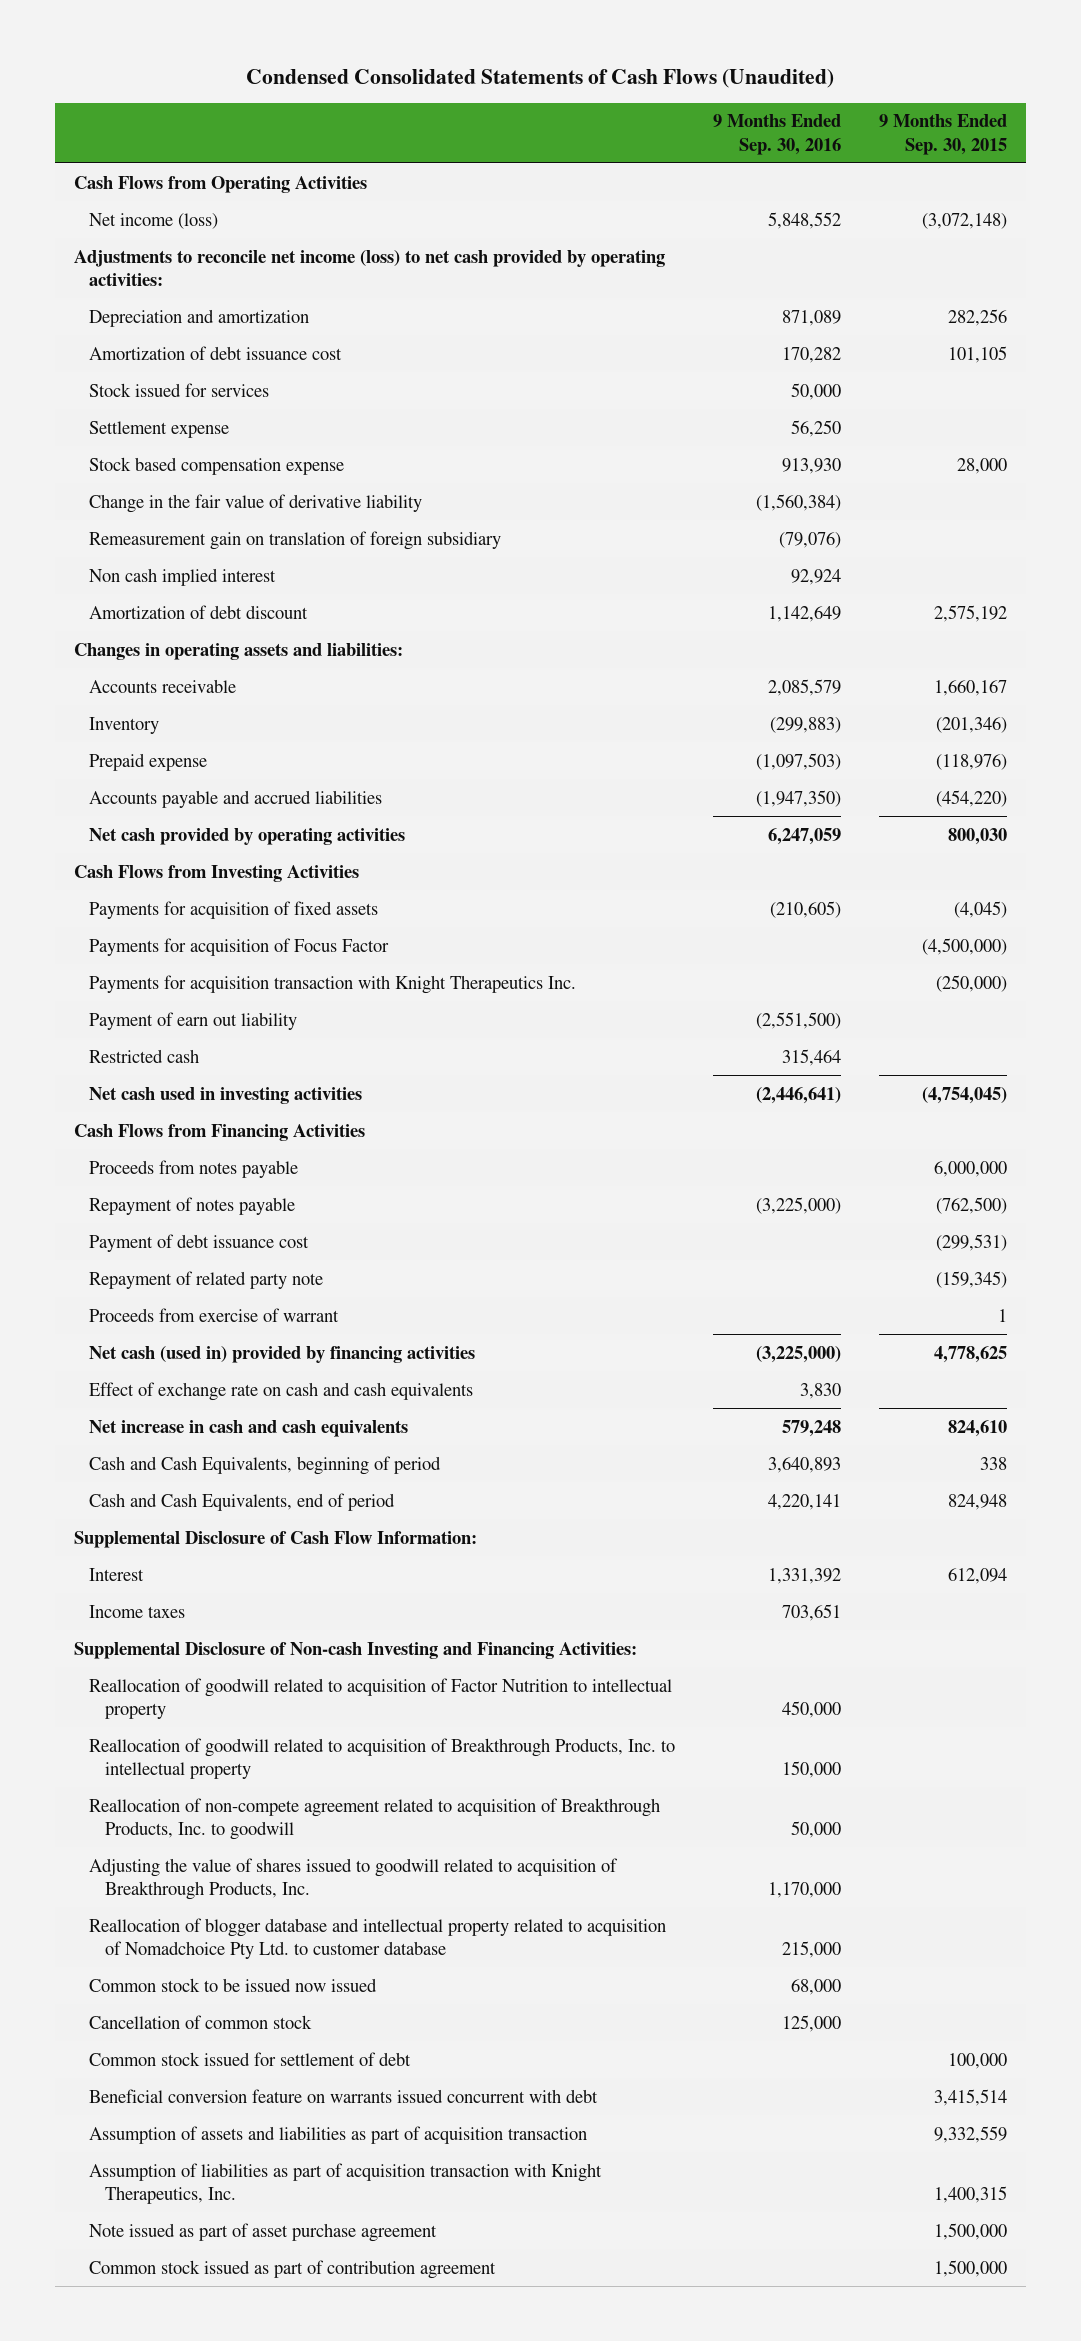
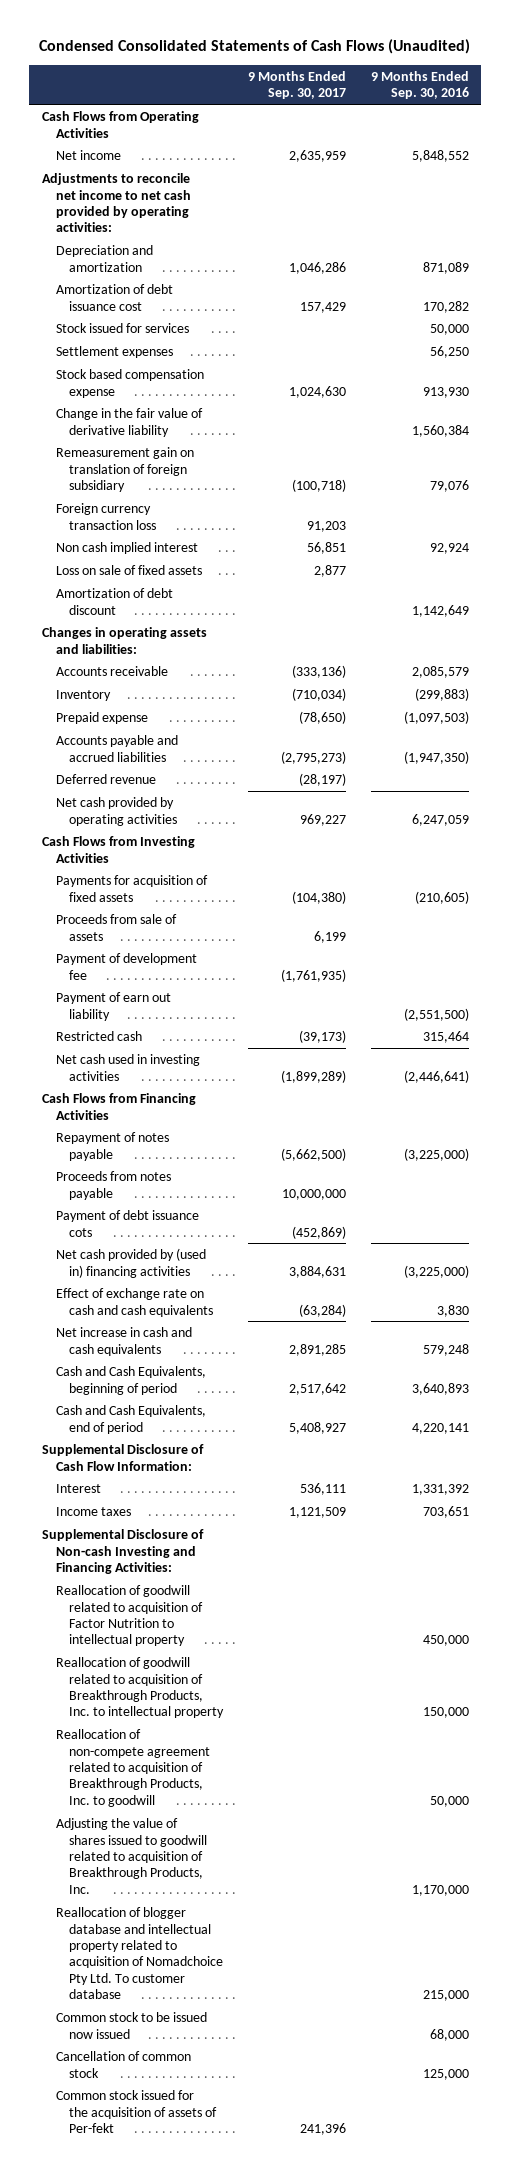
- | 9 Months Ended Sep. 30, 2016 | 9 Months Ended Sep. 30, 2015
+ | 9 Months Ended Sep. 30, 2017 | 9 Months Ended Sep. 30, 2016
- Net income (loss) | 5,848,552 | (3,072,148)
- Adjustments to reconcile net income (loss) to net cash provided by operating activities:
+ Net income | 2,635,959 | 5,848,552
+ Adjustments to reconcile net income to net cash provided by operating activities:
- Settlement expense | 56,250 |
+ Settlement expenses | | 56,250
- Change in the fair value of derivative liability | (1,560,384) |
- Remeasurement gain on translation of foreign subsidiary | (79,076) |
+ Change in the fair value of derivative liability | | 1,560,384
+ Remeasurement gain on translation of foreign subsidiary | (100,718) | 79,076
+ Foreign currency transaction loss | 91,203 |
+ Loss on sale of fixed assets | 2,877 |
+ Deferred revenue | (28,197) |
- Payments for acquisition of Focus Factor | | (4,500,000)
- Payments for acquisition transaction with Knight Therapeutics Inc. | | (250,000)
+ Proceeds from sale of assets | 6,199 |
+ Payment of development fee | (1,761,935) |
- Payment of debt issuance cost | | (299,531)
- Repayment of related party note | | (159,345)
- Proceeds from exercise of warrant | | 1
- Net cash (used in) provided by financing activities | (3,225,000) | 4,778,625
moved down: Proceeds from notes payable | 10,000,000 |
+ Payment of debt issuance cots | (452,869) |
+ Net cash provided by (used in) financing activities | 3,884,631 | (3,225,000)
- Reallocation of blogger database and intellectual property related to acquisition of Nomadchoice Pty Ltd. to customer database | 215,000 |
+ Reallocation of blogger database and intellectual property related to acquisition of Nomadchoice Pty Ltd. To customer database | | 215,000
- Common stock issued for settlement of debt | | 100,000
- Beneficial conversion feature on warrants issued concurrent with debt | | 3,415,514
- Assumption of assets and liabilities as part of acquisition transaction | | 9,332,559
- Assumption of liabilities as part of acquisition transaction with Knight Therapeutics, Inc. | | 1,400,315
- Note issued as part of asset purchase agreement | | 1,500,000
- Common stock issued as part of contribution agreement | | 1,500,000
+ Common stock issued for the acquisition of assets of Per-fekt | 241,396 |

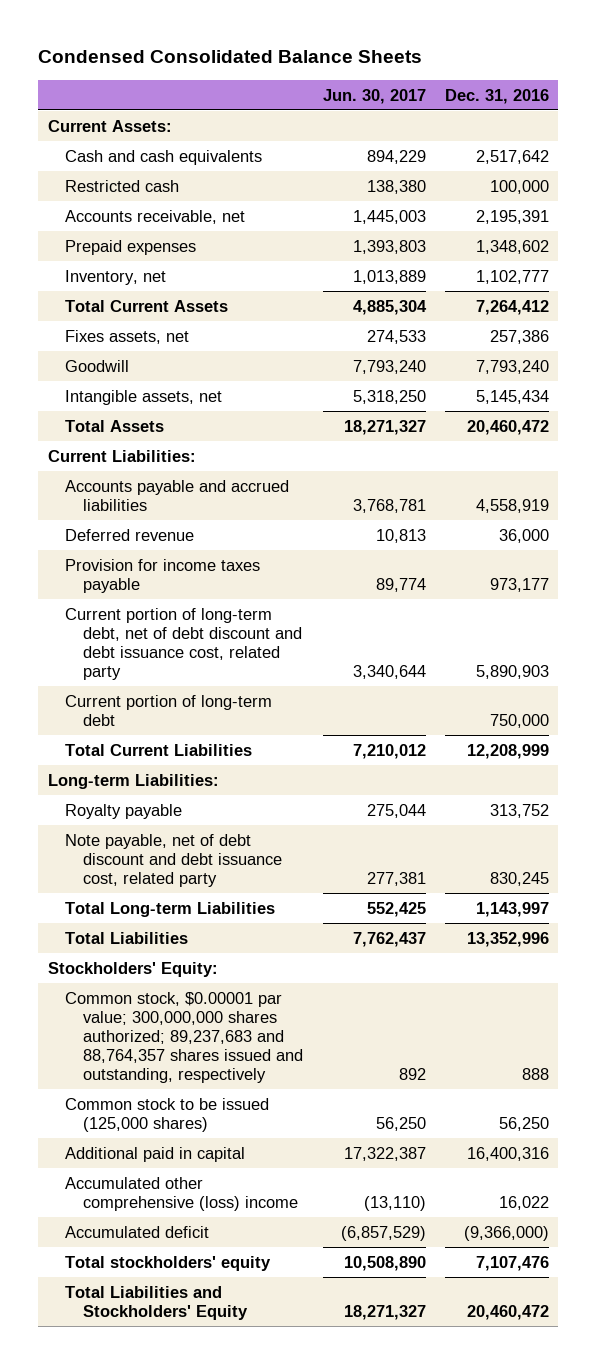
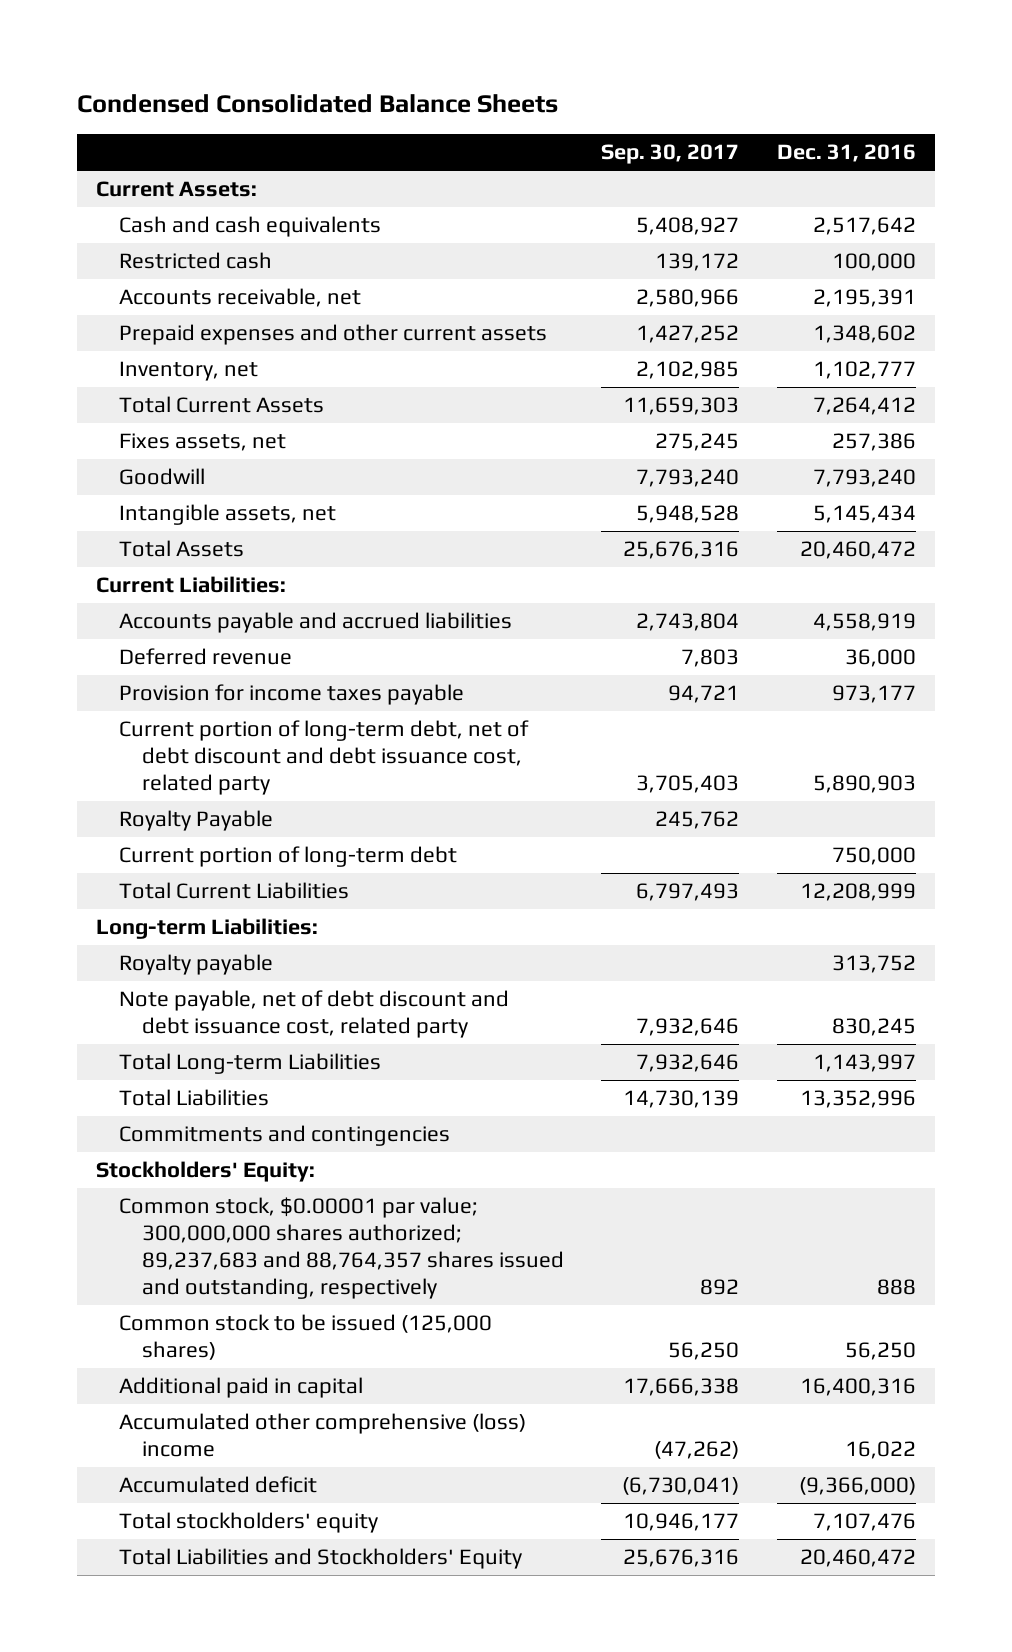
- | Jun. 30, 2017 | Dec. 31, 2016
+ | Sep. 30, 2017 | Dec. 31, 2016
- Prepaid expenses | 1,393,803 | 1,348,602
+ Prepaid expenses and other current assets | 1,427,252 | 1,348,602
+ Royalty Payable | 245,762 |
+ Commitments and contingencies

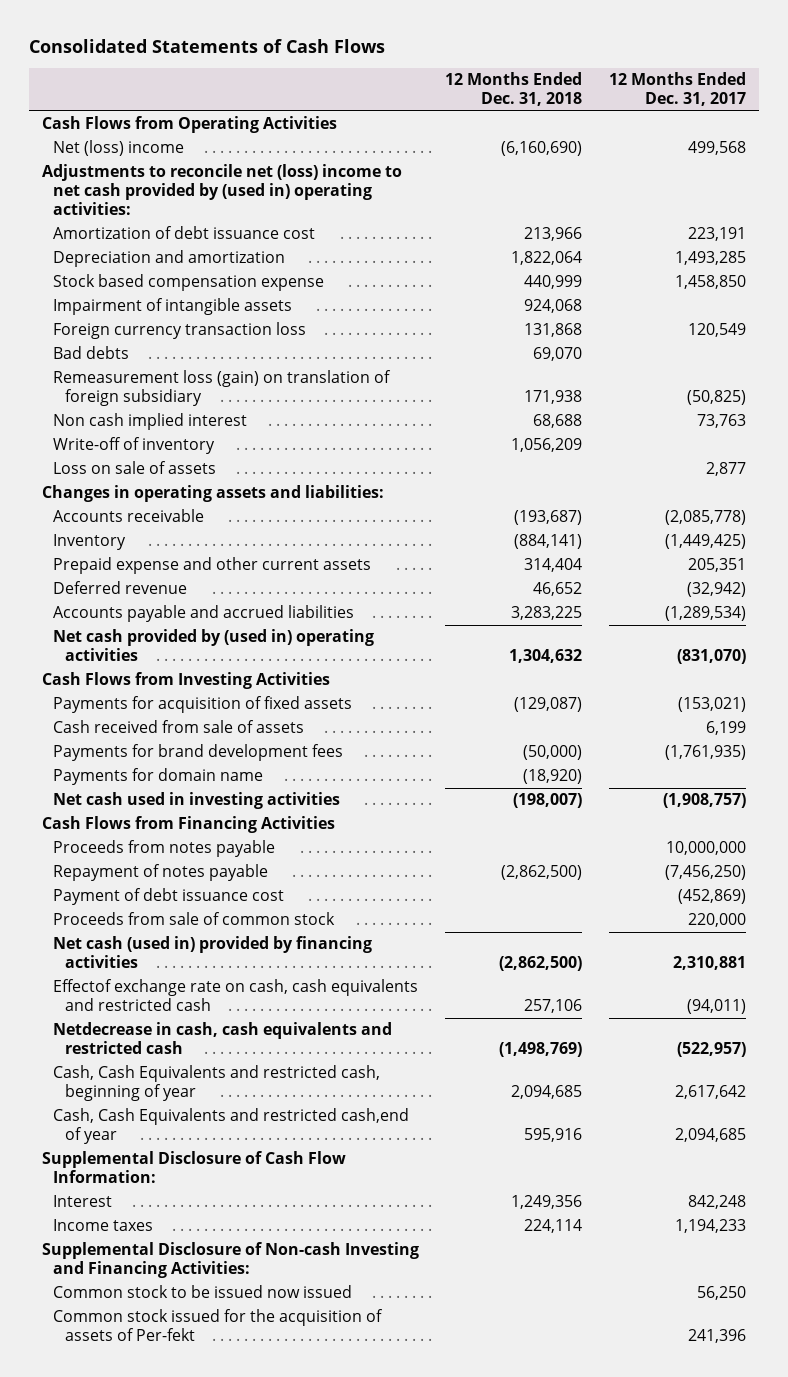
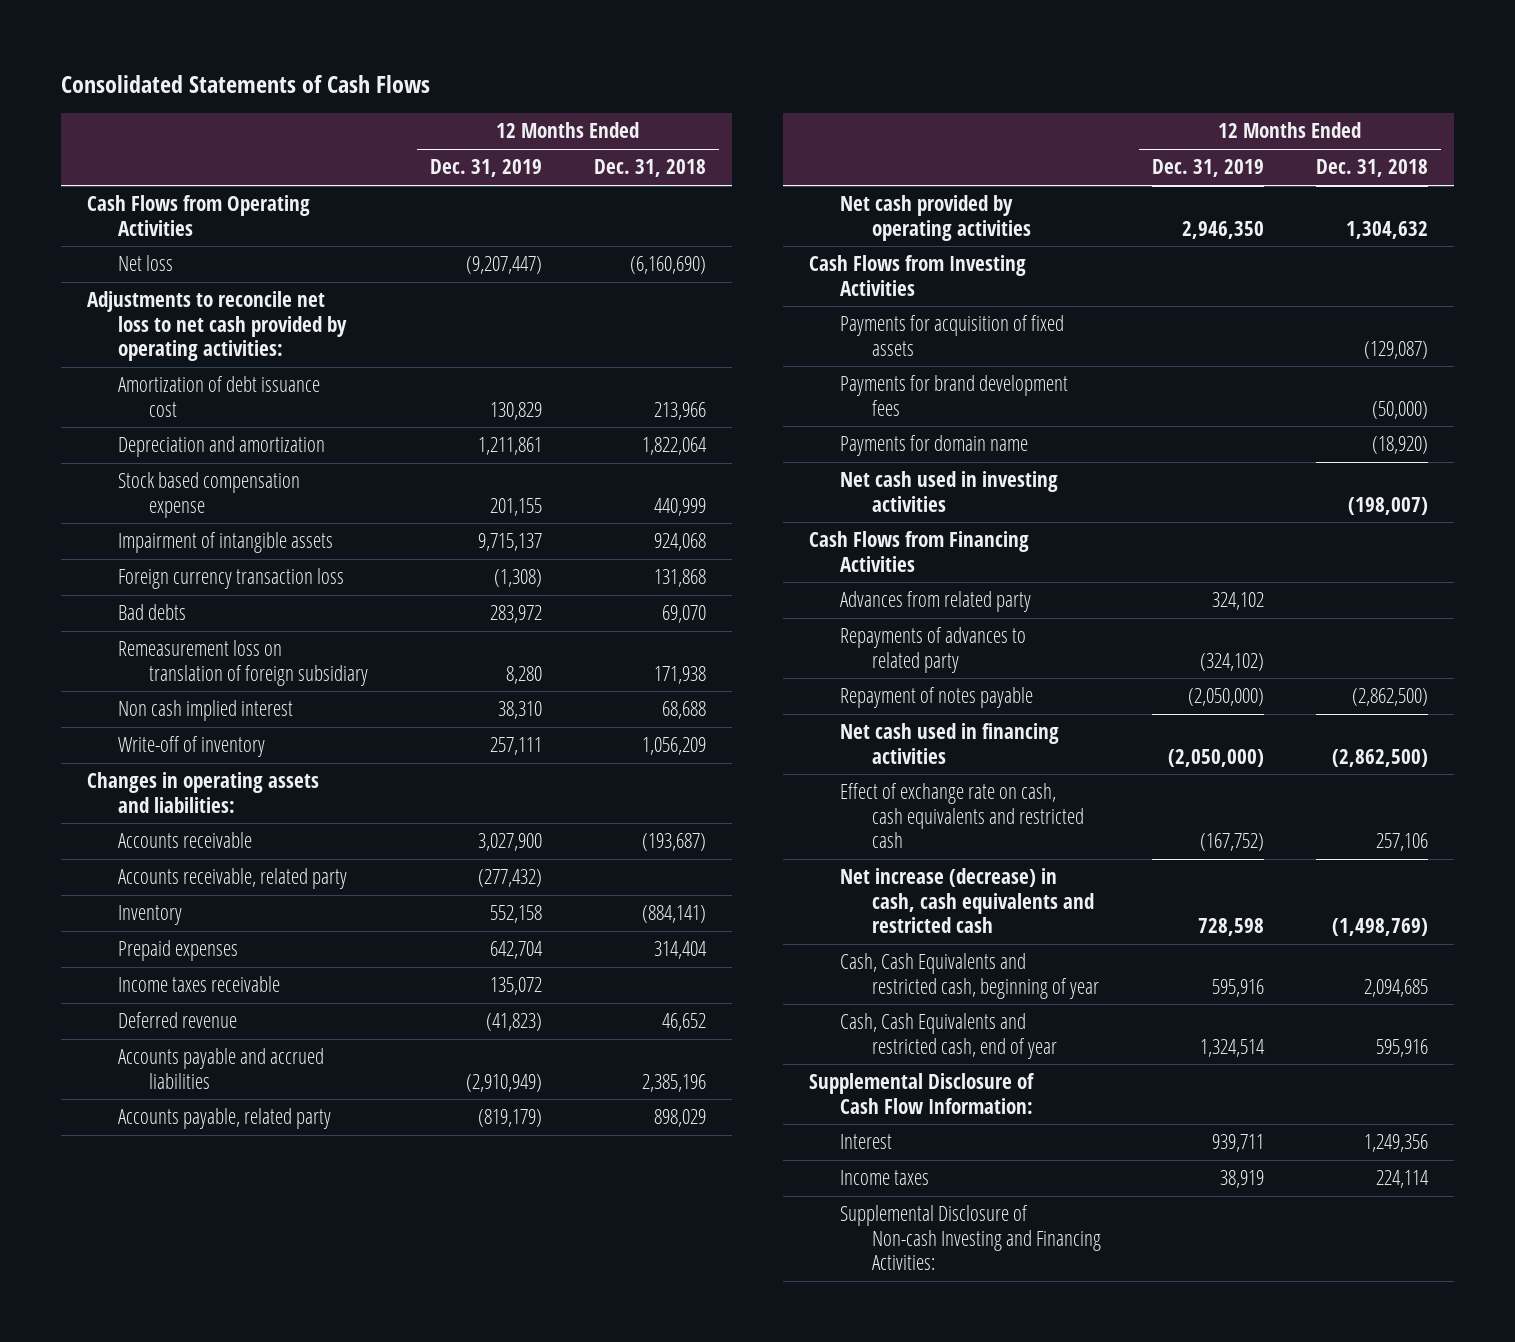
- | 12 Months Ended Dec. 31, 2018 | 12 Months Ended Dec. 31, 2017
+ | 12 Months Ended Dec. 31, 2019 | 12 Months Ended Dec. 31, 2018
- Net (loss) income | (6,160,690) | 499,568
- Adjustments to reconcile net (loss) income to net cash provided by (used in) operating activities:
+ Net loss | (9,207,447) | (6,160,690)
+ Adjustments to reconcile net loss to net cash provided by operating activities:
- Remeasurement loss (gain) on translation of foreign subsidiary | 171,938 | (50,825)
+ Remeasurement loss on translation of foreign subsidiary | 8,280 | 171,938
- Loss on sale of assets | | 2,877
+ Accounts receivable, related party | (277,432) |
- Prepaid expense and other current assets | 314,404 | 205,351
+ Prepaid expenses | 642,704 | 314,404
+ Income taxes receivable | 135,072 |
- Accounts payable and accrued liabilities | 3,283,225 | (1,289,534)
- Net cash provided by (used in) operating activities | 1,304,632 | (831,070)
+ Accounts payable and accrued liabilities | (2,910,949) | 2,385,196
+ Accounts payable, related party | (819,179) | 898,029
+ Net cash provided by operating activities | 2,946,350 | 1,304,632
- Cash received from sale of assets | | 6,199
- Proceeds from notes payable | | 10,000,000
+ Advances from related party | 324,102 |
+ Repayments of advances to related party | (324,102) |
- Payment of debt issuance cost | | (452,869)
- Proceeds from sale of common stock | | 220,000
- Net cash (used in) provided by financing activities | (2,862,500) | 2,310,881
- Effectof exchange rate on cash, cash equivalents and restricted cash | 257,106 | (94,011)
- Netdecrease in cash, cash equivalents and restricted cash | (1,498,769) | (522,957)
+ Net cash used in financing activities | (2,050,000) | (2,862,500)
+ Effect of exchange rate on cash, cash equivalents and restricted cash | (167,752) | 257,106
+ Net increase (decrease) in cash, cash equivalents and restricted cash | 728,598 | (1,498,769)
- Cash, Cash Equivalents and restricted cash,end of year | 595,916 | 2,094,685
+ Cash, Cash Equivalents and restricted cash, end of year | 1,324,514 | 595,916
- Common stock to be issued now issued | | 56,250
- Common stock issued for the acquisition of assets of Per-fekt | | 241,396

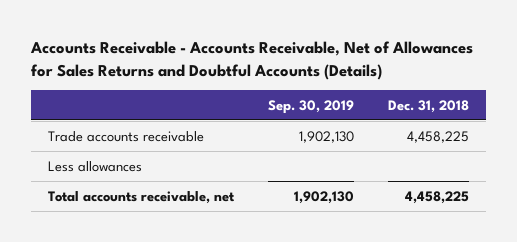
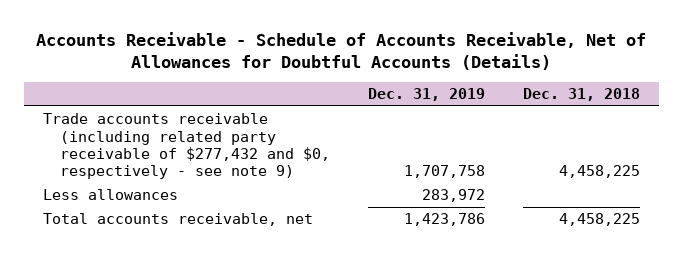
- Accounts Receivable - Accounts Receivable, Net of Allowances for Sales Returns and Doubtful Accounts (Details)
+ Accounts Receivable - Schedule of Accounts Receivable, Net of Allowances for Doubtful Accounts (Details)
- | Sep. 30, 2019 | Dec. 31, 2018
+ | Dec. 31, 2019 | Dec. 31, 2018
- Trade accounts receivable | 1,902,130 | 4,458,225
+ Trade accounts receivable (including related party receivable of $277,432 and $0, respectively - see note 9) | 1,707,758 | 4,458,225

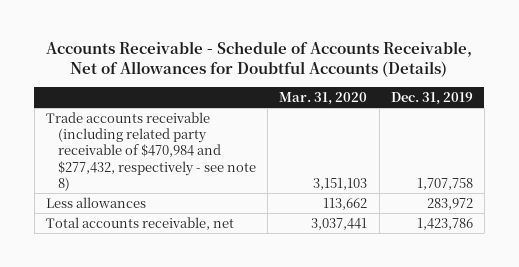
- | Dec. 31, 2019 | Dec. 31, 2018
+ | Mar. 31, 2020 | Dec. 31, 2019
- Trade accounts receivable (including related party receivable of $277,432 and $0, respectively - see note 9) | 1,707,758 | 4,458,225
+ Trade accounts receivable (including related party receivable of $470,984 and $277,432, respectively - see note 8) | 3,151,103 | 1,707,758

